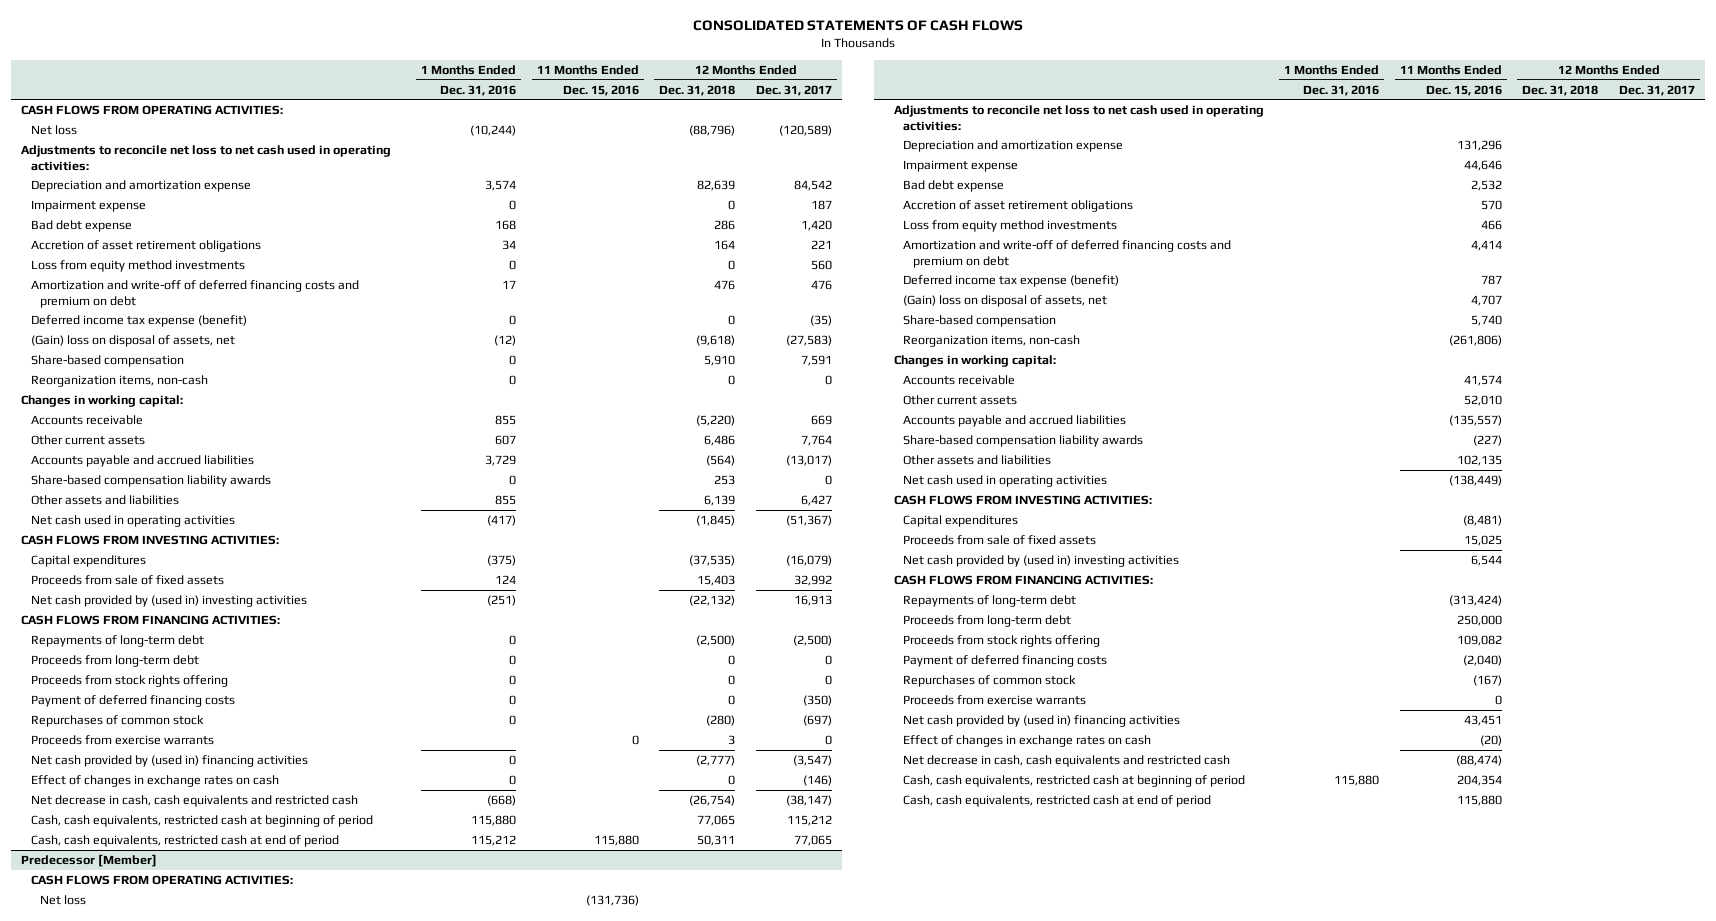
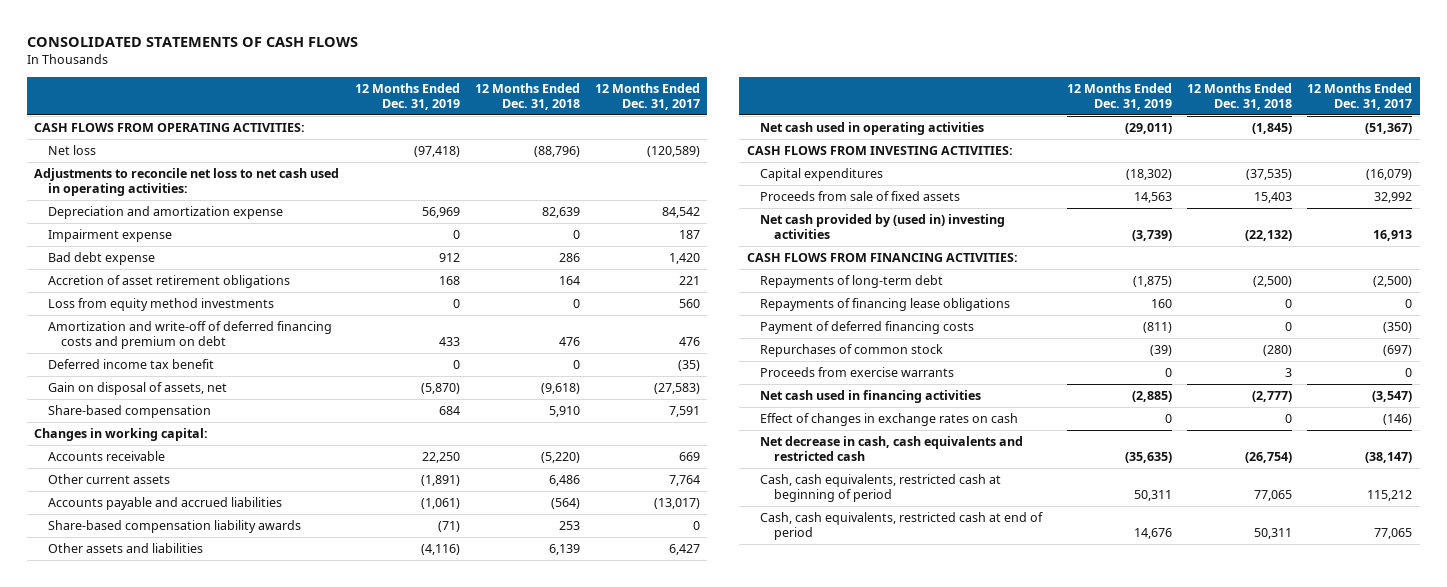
- | 1 Months Ended Dec. 31, 2016 | 11 Months Ended Dec. 15, 2016 | 12 Months Ended Dec. 31, 2018 | 12 Months Ended Dec. 31, 2017
+ | 12 Months Ended Dec. 31, 2019 | 12 Months Ended Dec. 31, 2018 | 12 Months Ended Dec. 31, 2017
- Deferred income tax expense (benefit) | 0 | | 0 | (35)
- (Gain) loss on disposal of assets, net | (12) | | (9,618) | (27,583)
+ Deferred income tax benefit | 0 | 0 | (35)
+ Gain on disposal of assets, net | (5,870) | (9,618) | (27,583)
- Reorganization items, non-cash | 0 | | 0 | 0
- Proceeds from long-term debt | 0 | | 0 | 0
- Proceeds from stock rights offering | 0 | | 0 | 0
+ Repayments of financing lease obligations | 160 | 0 | 0
- Net cash provided by (used in) financing activities | 0 | | (2,777) | (3,547)
+ Net cash used in financing activities | (2,885) | (2,777) | (3,547)
- Predecessor [Member]
- CASH FLOWS FROM OPERATING ACTIVITIES:
- Net loss | | (131,736) | |
- Adjustments to reconcile net loss to net cash used in operating activities:
- Depreciation and amortization expense | | 131,296 | |
- Impairment expense | | 44,646 | |
- Bad debt expense | | 2,532 | |
- Accretion of asset retirement obligations | | 570 | |
- Loss from equity method investments | | 466 | |
- Amortization and write-off of deferred financing costs and premium on debt | | 4,414 | |
- Deferred income tax expense (benefit) | | 787 | |
- (Gain) loss on disposal of assets, net | | 4,707 | |
- Share-based compensation | | 5,740 | |
- Reorganization items, non-cash | | (261,806) | |
- Changes in working capital:
- Accounts receivable | | 41,574 | |
- Other current assets | | 52,010 | |
- Accounts payable and accrued liabilities | | (135,557) | |
- Share-based compensation liability awards | | (227) | |
- Other assets and liabilities | | 102,135 | |
- Net cash used in operating activities | | (138,449) | |
- CASH FLOWS FROM INVESTING ACTIVITIES:
- Capital expenditures | | (8,481) | |
- Proceeds from sale of fixed assets | | 15,025 | |
- Net cash provided by (used in) investing activities | | 6,544 | |
- CASH FLOWS FROM FINANCING ACTIVITIES:
- Repayments of long-term debt | | (313,424) | |
- Proceeds from long-term debt | | 250,000 | |
- Proceeds from stock rights offering | | 109,082 | |
- Payment of deferred financing costs | | (2,040) | |
- Repurchases of common stock | | (167) | |
- Proceeds from exercise warrants | | 0 | |
- Net cash provided by (used in) financing activities | | 43,451 | |
- Effect of changes in exchange rates on cash | | (20) | |
- Net decrease in cash, cash equivalents and restricted cash | | (88,474) | |
- Cash, cash equivalents, restricted cash at beginning of period | 115,880 | 204,354 | |
- Cash, cash equivalents, restricted cash at end of period | | 115,880 | |

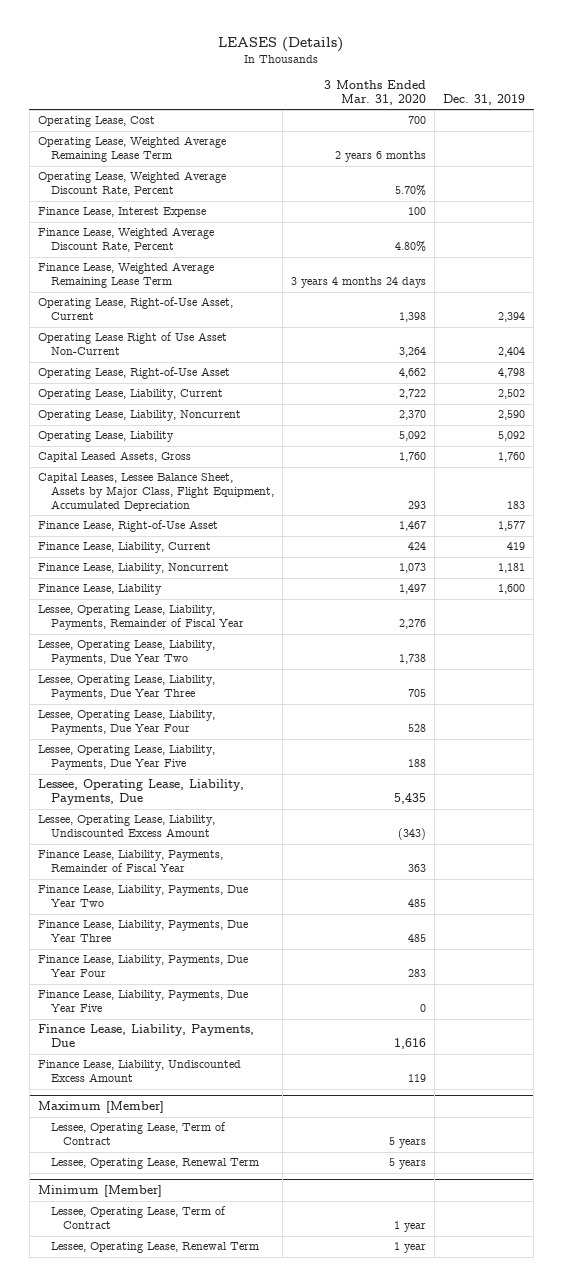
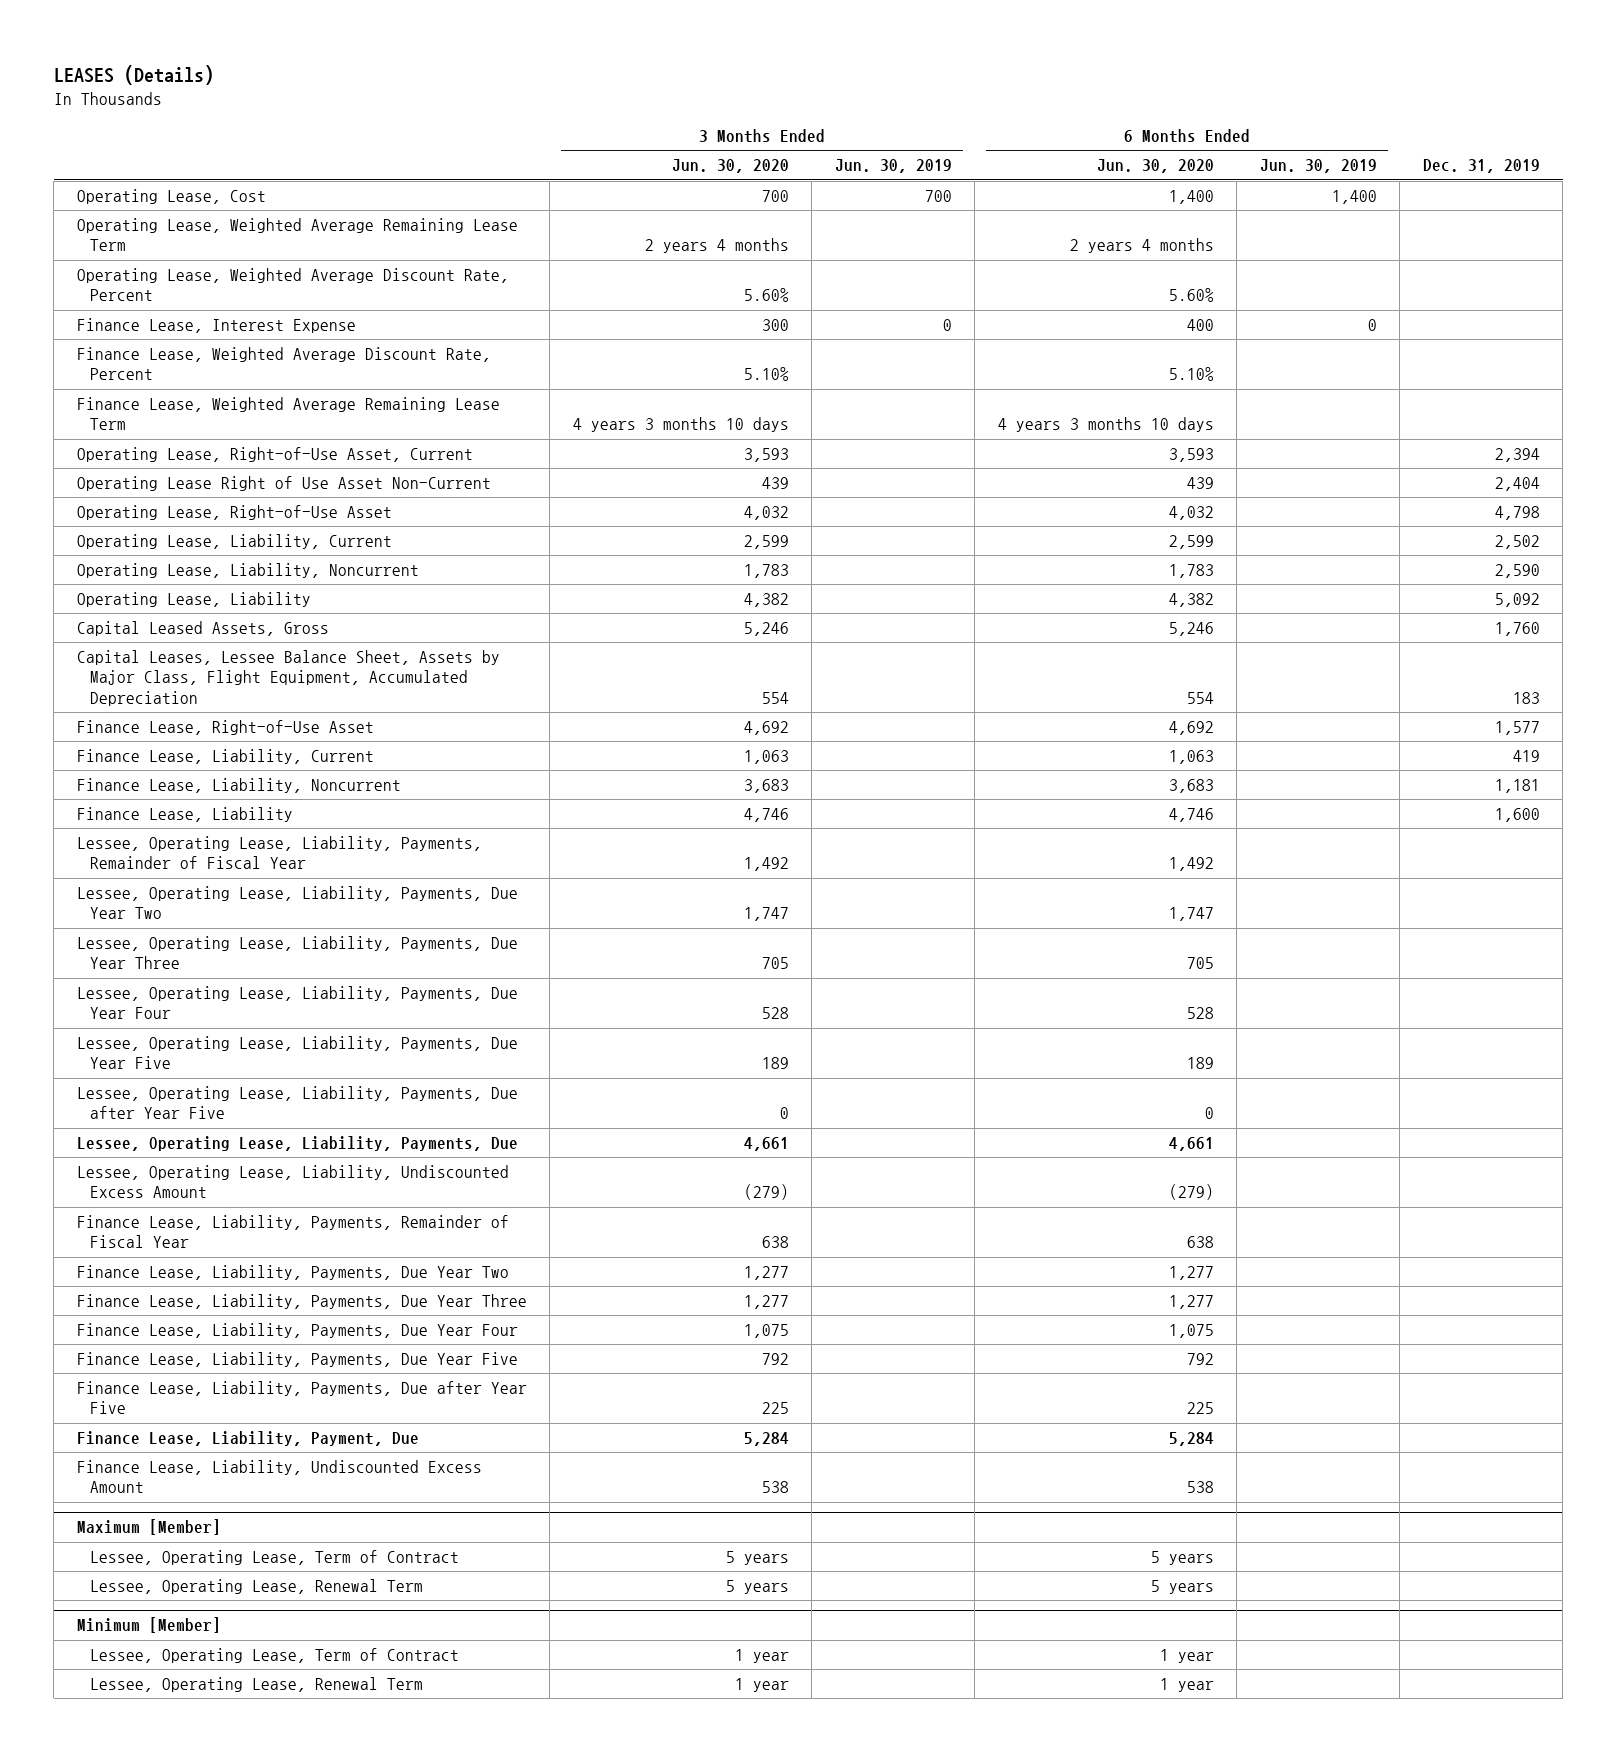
- | 3 Months Ended Mar. 31, 2020 | Dec. 31, 2019
+ | 3 Months Ended Jun. 30, 2020 | 3 Months Ended Jun. 30, 2019 | 6 Months Ended Jun. 30, 2020 | 6 Months Ended Jun. 30, 2019 | Dec. 31, 2019
+ Lessee, Operating Lease, Liability, Payments, Due after Year Five | 0 | | 0 | |
- Finance Lease, Liability, Payments, Due | 1,616 |
+ Finance Lease, Liability, Payments, Due after Year Five | 225 | | 225 | |
+ Finance Lease, Liability, Payment, Due | 5,284 | | 5,284 | |

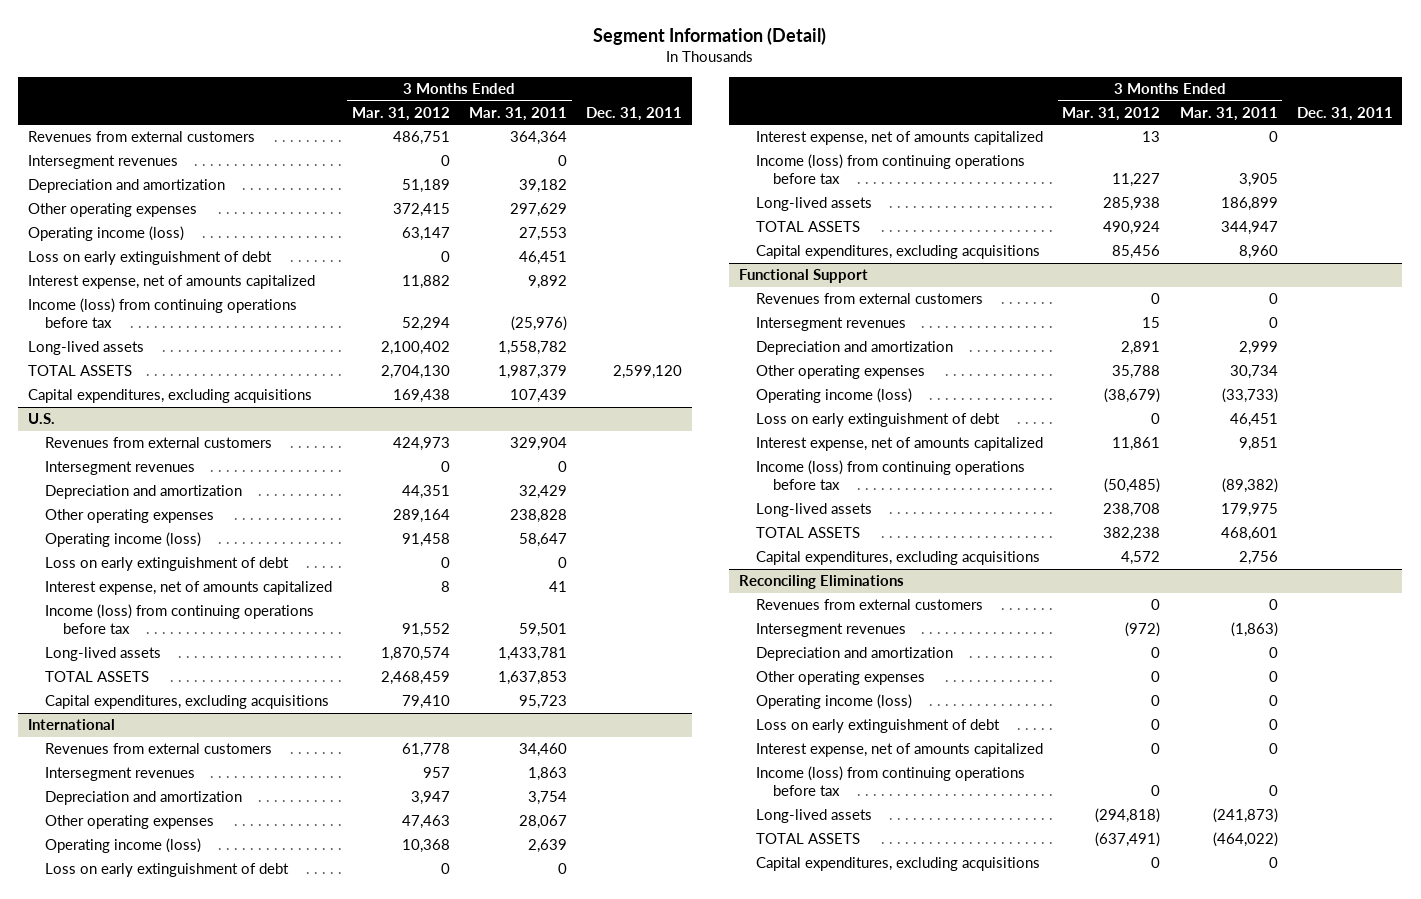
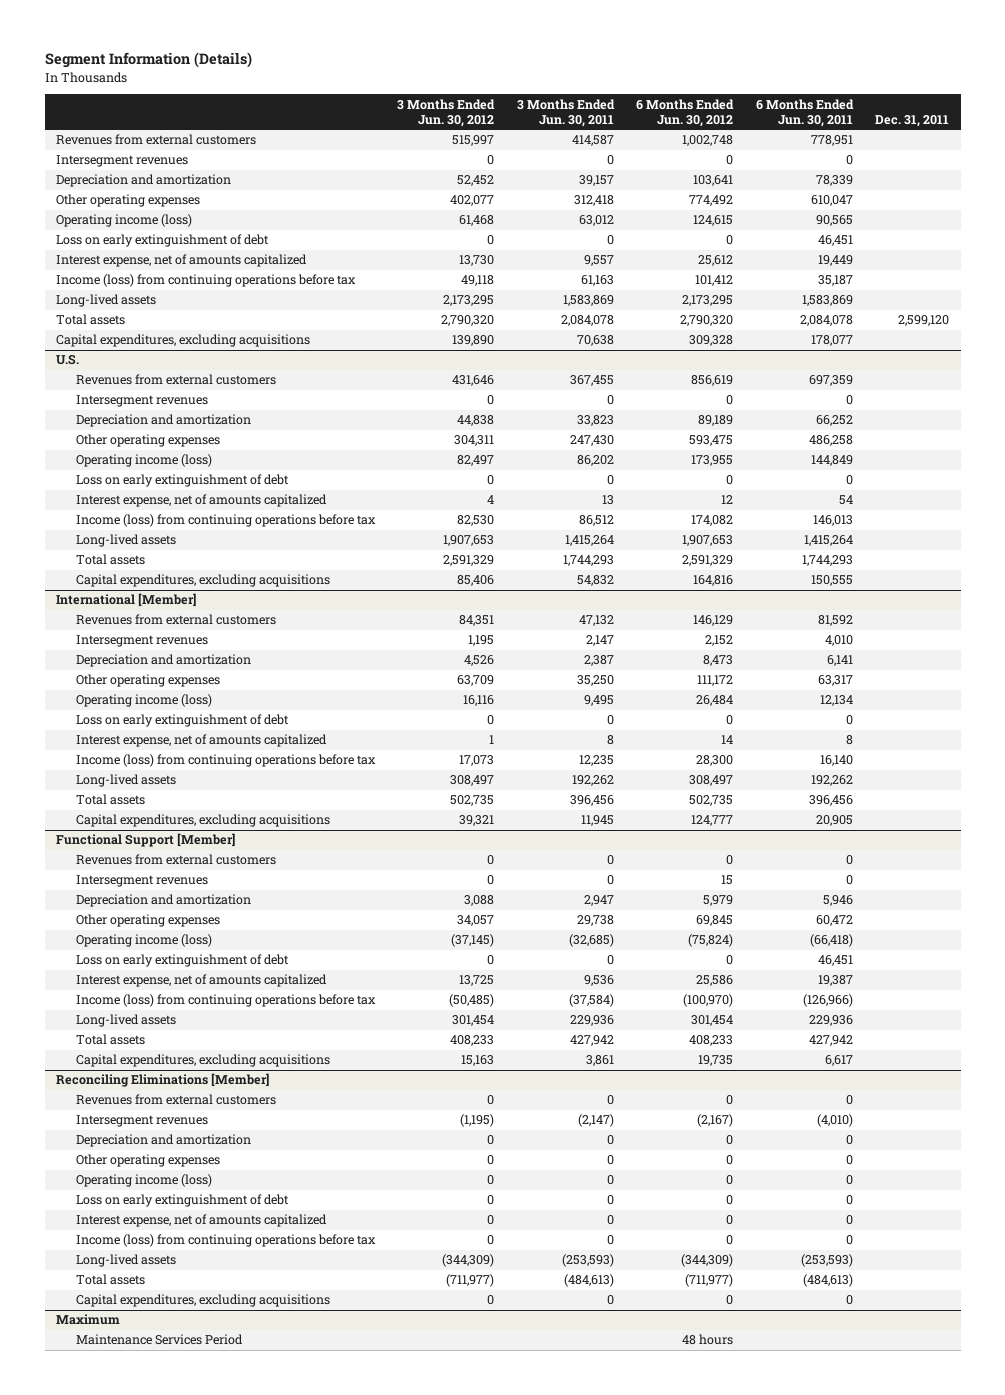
- Segment Information (Detail)
+ Segment Information (Details)
- | 3 Months Ended Mar. 31, 2012 | 3 Months Ended Mar. 31, 2011 | Dec. 31, 2011
+ | 3 Months Ended Jun. 30, 2012 | 3 Months Ended Jun. 30, 2011 | 6 Months Ended Jun. 30, 2012 | 6 Months Ended Jun. 30, 2011 | Dec. 31, 2011
- TOTAL ASSETS | 2,704,130 | 1,987,379 | 2,599,120
+ Total assets | 2,790,320 | 2,084,078 | 2,790,320 | 2,084,078 | 2,599,120
@ U.S.
- TOTAL ASSETS | 2,468,459 | 1,637,853 |
+ Total assets | 2,591,329 | 1,744,293 | 2,591,329 | 1,744,293 |
- International
+ International [Member]
- TOTAL ASSETS | 490,924 | 344,947 |
+ Total assets | 502,735 | 396,456 | 502,735 | 396,456 |
- Functional Support
+ Functional Support [Member]
- TOTAL ASSETS | 382,238 | 468,601 |
+ Total assets | 408,233 | 427,942 | 408,233 | 427,942 |
- Reconciling Eliminations
+ Reconciling Eliminations [Member]
- TOTAL ASSETS | (637,491) | (464,022) |
+ Total assets | (711,977) | (484,613) | (711,977) | (484,613) |
+ Maximum
+ Maintenance Services Period | | | 48 hours | |

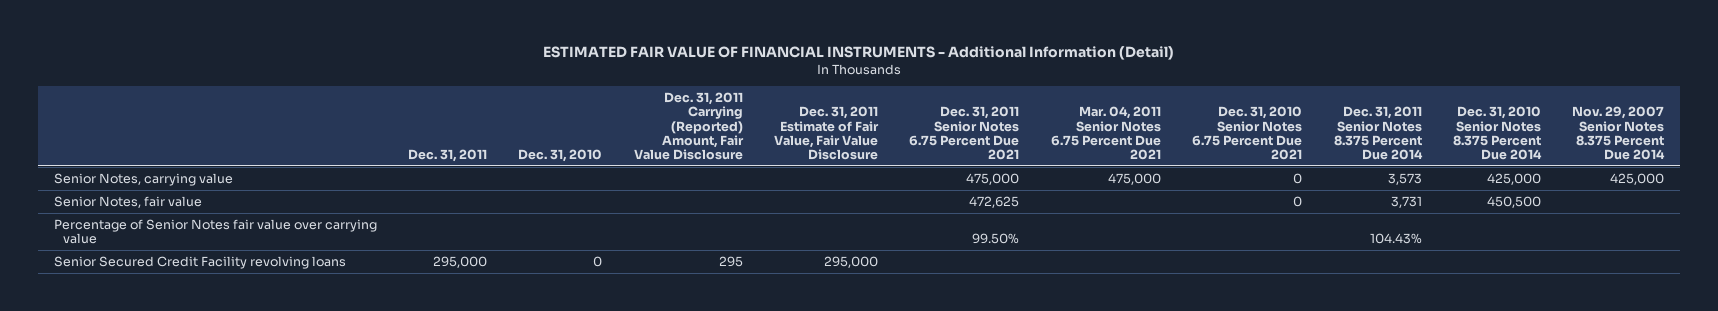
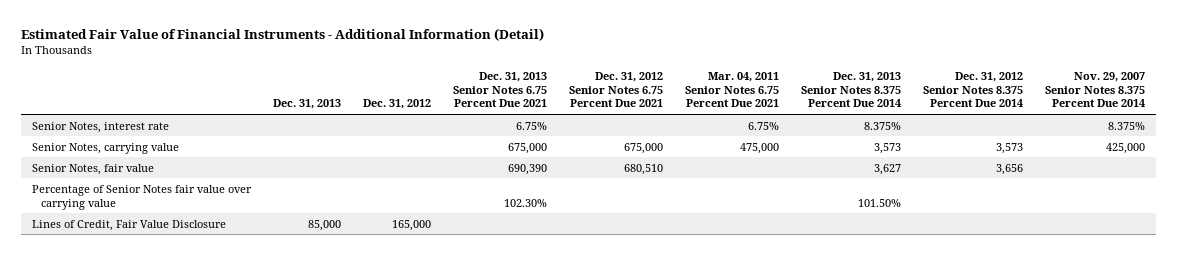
- ESTIMATED FAIR VALUE OF FINANCIAL INSTRUMENTS - Additional Information (Detail)
+ Estimated Fair Value of Financial Instruments - Additional Information (Detail)
- | Dec. 31, 2011 | Dec. 31, 2010 | Dec. 31, 2011 Carrying (Reported) Amount, Fair Value Disclosure | Dec. 31, 2011 Estimate of Fair Value, Fair Value Disclosure | Dec. 31, 2011 Senior Notes 6.75 Percent Due 2021 | Mar. 04, 2011 Senior Notes 6.75 Percent Due 2021 | Dec. 31, 2010 Senior Notes 6.75 Percent Due 2021 | Dec. 31, 2011 Senior Notes 8.375 Percent Due 2014 | Dec. 31, 2010 Senior Notes 8.375 Percent Due 2014 | Nov. 29, 2007 Senior Notes 8.375 Percent Due 2014
+ | Dec. 31, 2013 | Dec. 31, 2012 | Dec. 31, 2013 Senior Notes 6.75 Percent Due 2021 | Dec. 31, 2012 Senior Notes 6.75 Percent Due 2021 | Mar. 04, 2011 Senior Notes 6.75 Percent Due 2021 | Dec. 31, 2013 Senior Notes 8.375 Percent Due 2014 | Dec. 31, 2012 Senior Notes 8.375 Percent Due 2014 | Nov. 29, 2007 Senior Notes 8.375 Percent Due 2014
+ Senior Notes, interest rate | | | 6.75% | | 6.75% | 8.375% | | 8.375%
- Senior Secured Credit Facility revolving loans | 295,000 | 0 | 295 | 295,000 | | | | | |
+ Lines of Credit, Fair Value Disclosure | 85,000 | 165,000 | | | | | |

